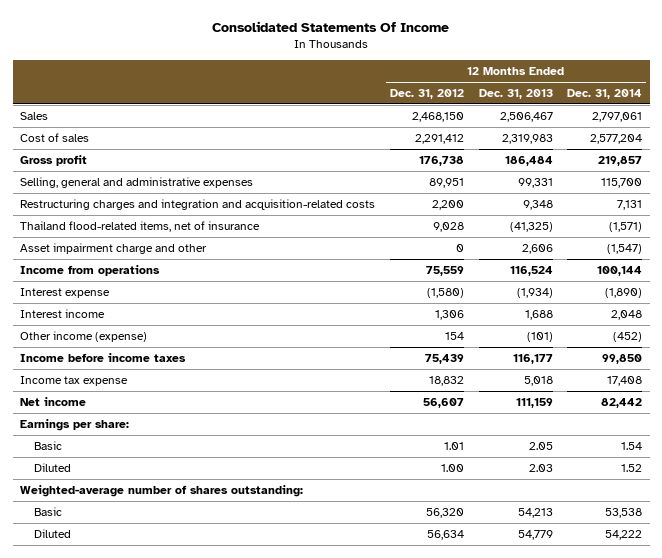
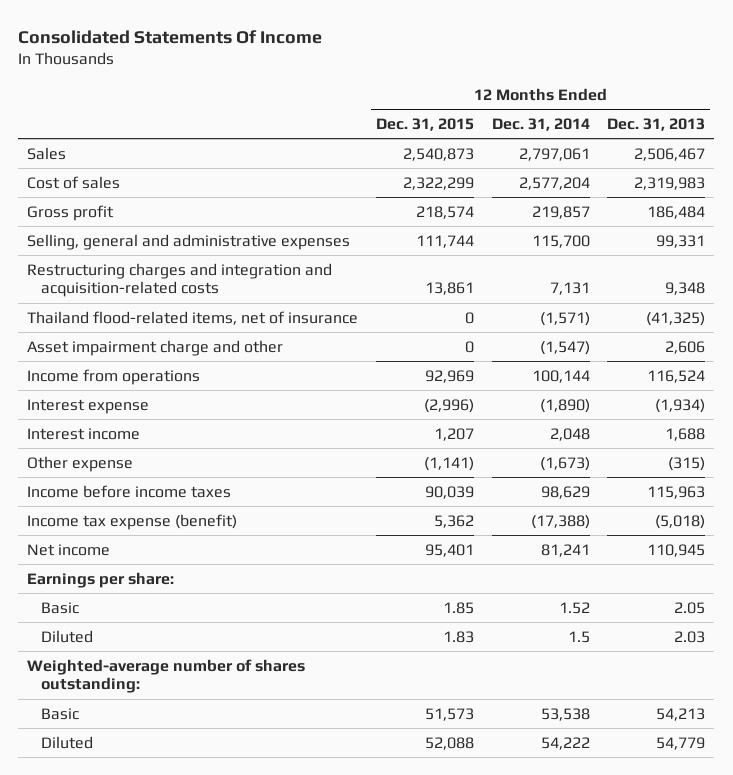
- | 12 Months Ended Dec. 31, 2012 | 12 Months Ended Dec. 31, 2013 | 12 Months Ended Dec. 31, 2014
+ | 12 Months Ended Dec. 31, 2015 | 12 Months Ended Dec. 31, 2014 | 12 Months Ended Dec. 31, 2013
- Other income (expense) | 154 | (101) | (452)
- Income before income taxes | 75,439 | 116,177 | 99,850
- Income tax expense | 18,832 | 5,018 | 17,408
- Net income | 56,607 | 111,159 | 82,442
+ Other expense | (1,141) | (1,673) | (315)
+ Income before income taxes | 90,039 | 98,629 | 115,963
+ Income tax expense (benefit) | 5,362 | (17,388) | (5,018)
+ Net income | 95,401 | 81,241 | 110,945
- Basic | 1.01 | 2.05 | 1.54
- Diluted | 1.00 | 2.03 | 1.52
+ Basic | 1.85 | 1.52 | 2.05
+ Diluted | 1.83 | 1.5 | 2.03

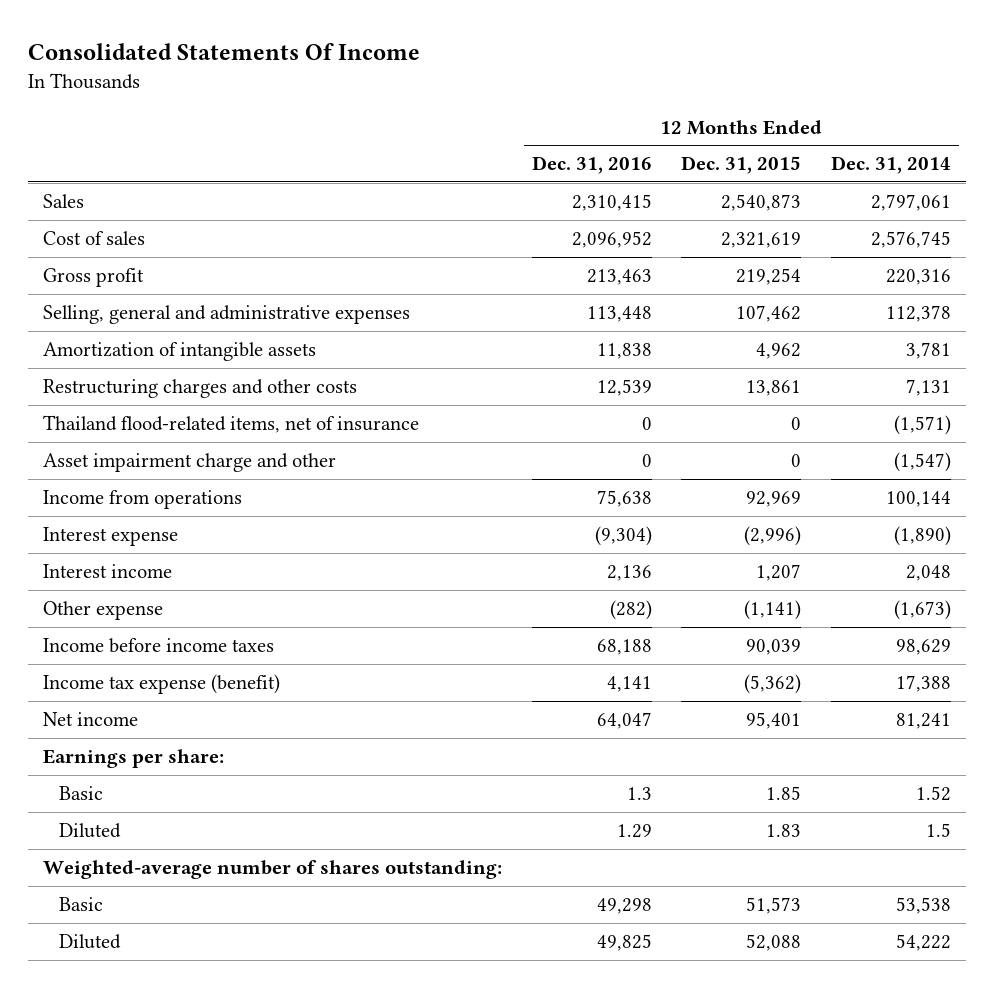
- | 12 Months Ended Dec. 31, 2015 | 12 Months Ended Dec. 31, 2014 | 12 Months Ended Dec. 31, 2013
+ | 12 Months Ended Dec. 31, 2016 | 12 Months Ended Dec. 31, 2015 | 12 Months Ended Dec. 31, 2014
- Cost of sales | 2,322,299 | 2,577,204 | 2,319,983
- Gross profit | 218,574 | 219,857 | 186,484
- Selling, general and administrative expenses | 111,744 | 115,700 | 99,331
- Restructuring charges and integration and acquisition-related costs | 13,861 | 7,131 | 9,348
+ Cost of sales | 2,096,952 | 2,321,619 | 2,576,745
+ Gross profit | 213,463 | 219,254 | 220,316
+ Selling, general and administrative expenses | 113,448 | 107,462 | 112,378
+ Amortization of intangible assets | 11,838 | 4,962 | 3,781
+ Restructuring charges and other costs | 12,539 | 13,861 | 7,131
- Income tax expense (benefit) | 5,362 | (17,388) | (5,018)
+ Income tax expense (benefit) | 4,141 | (5,362) | 17,388

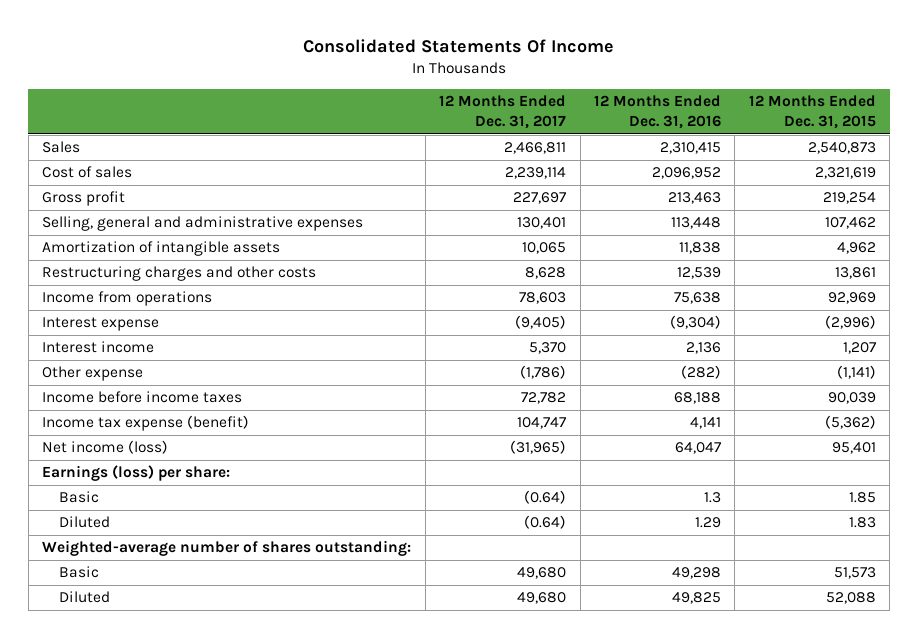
- | 12 Months Ended Dec. 31, 2016 | 12 Months Ended Dec. 31, 2015 | 12 Months Ended Dec. 31, 2014
+ | 12 Months Ended Dec. 31, 2017 | 12 Months Ended Dec. 31, 2016 | 12 Months Ended Dec. 31, 2015
- Thailand flood-related items, net of insurance | 0 | 0 | (1,571)
- Asset impairment charge and other | 0 | 0 | (1,547)
- Net income | 64,047 | 95,401 | 81,241
- Earnings per share:
+ Net income (loss) | (31,965) | 64,047 | 95,401
+ Earnings (loss) per share:

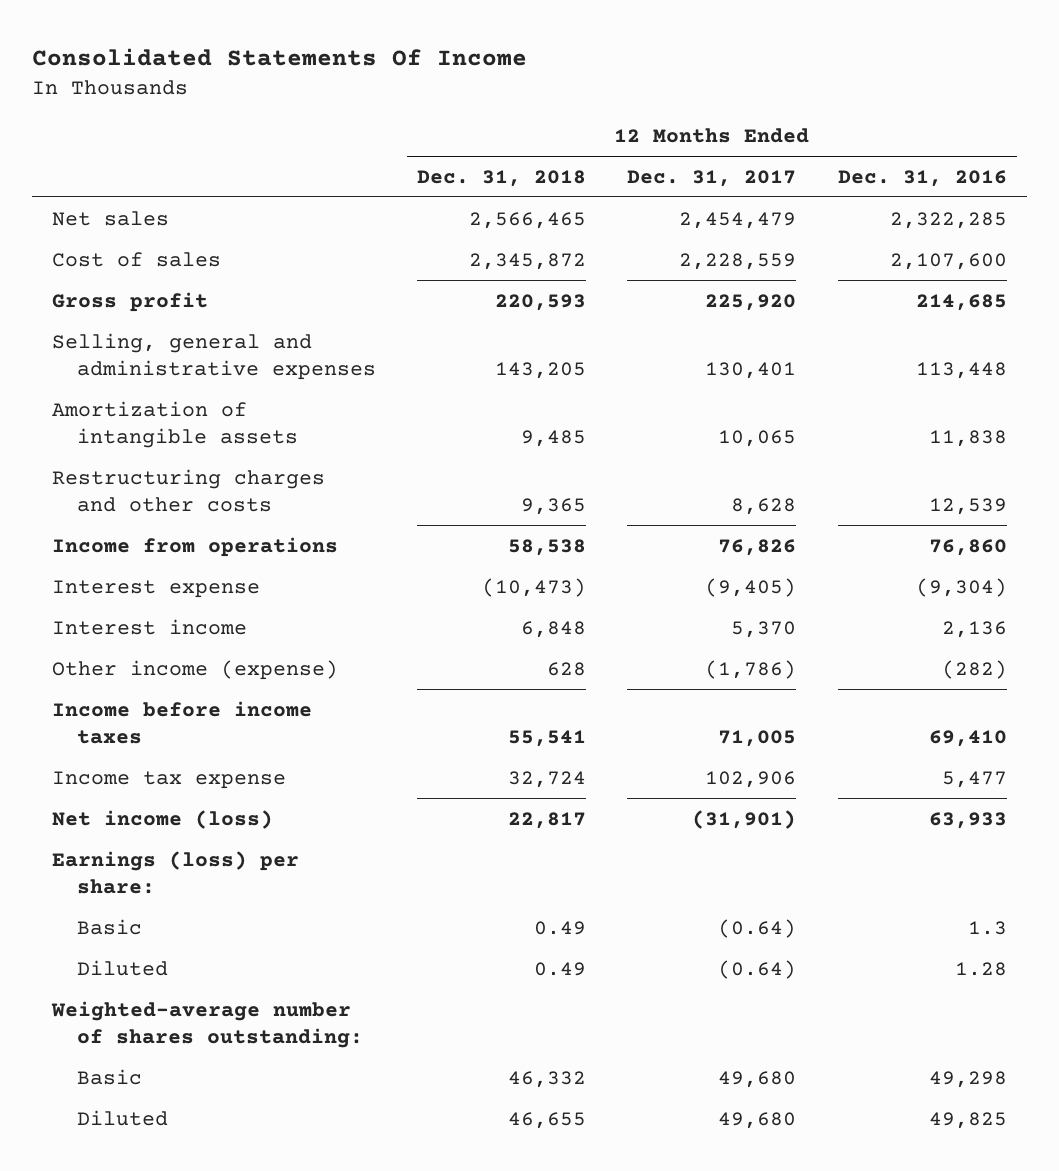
- | 12 Months Ended Dec. 31, 2017 | 12 Months Ended Dec. 31, 2016 | 12 Months Ended Dec. 31, 2015
+ | 12 Months Ended Dec. 31, 2018 | 12 Months Ended Dec. 31, 2017 | 12 Months Ended Dec. 31, 2016
- Sales | 2,466,811 | 2,310,415 | 2,540,873
- Cost of sales | 2,239,114 | 2,096,952 | 2,321,619
- Gross profit | 227,697 | 213,463 | 219,254
+ Net sales | 2,566,465 | 2,454,479 | 2,322,285
+ Cost of sales | 2,345,872 | 2,228,559 | 2,107,600
+ Gross profit | 220,593 | 225,920 | 214,685
- Income from operations | 78,603 | 75,638 | 92,969
+ Income from operations | 58,538 | 76,826 | 76,860
- Other expense | (1,786) | (282) | (1,141)
- Income before income taxes | 72,782 | 68,188 | 90,039
- Income tax expense (benefit) | 104,747 | 4,141 | (5,362)
- Net income (loss) | (31,965) | 64,047 | 95,401
+ Other income (expense) | 628 | (1,786) | (282)
+ Income before income taxes | 55,541 | 71,005 | 69,410
+ Income tax expense | 32,724 | 102,906 | 5,477
+ Net income (loss) | 22,817 | (31,901) | 63,933
- Diluted | (0.64) | 1.29 | 1.83
+ Diluted | 0.49 | (0.64) | 1.28

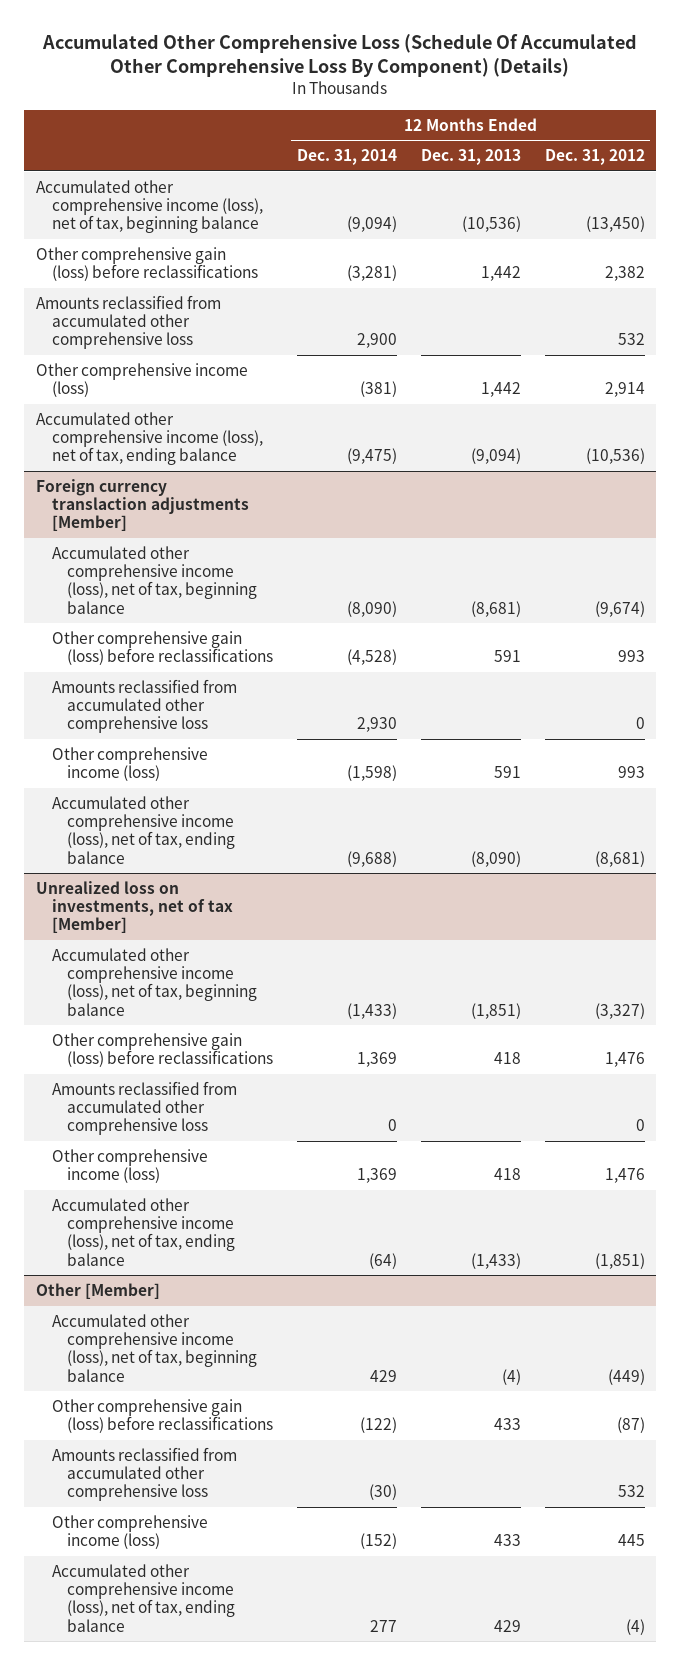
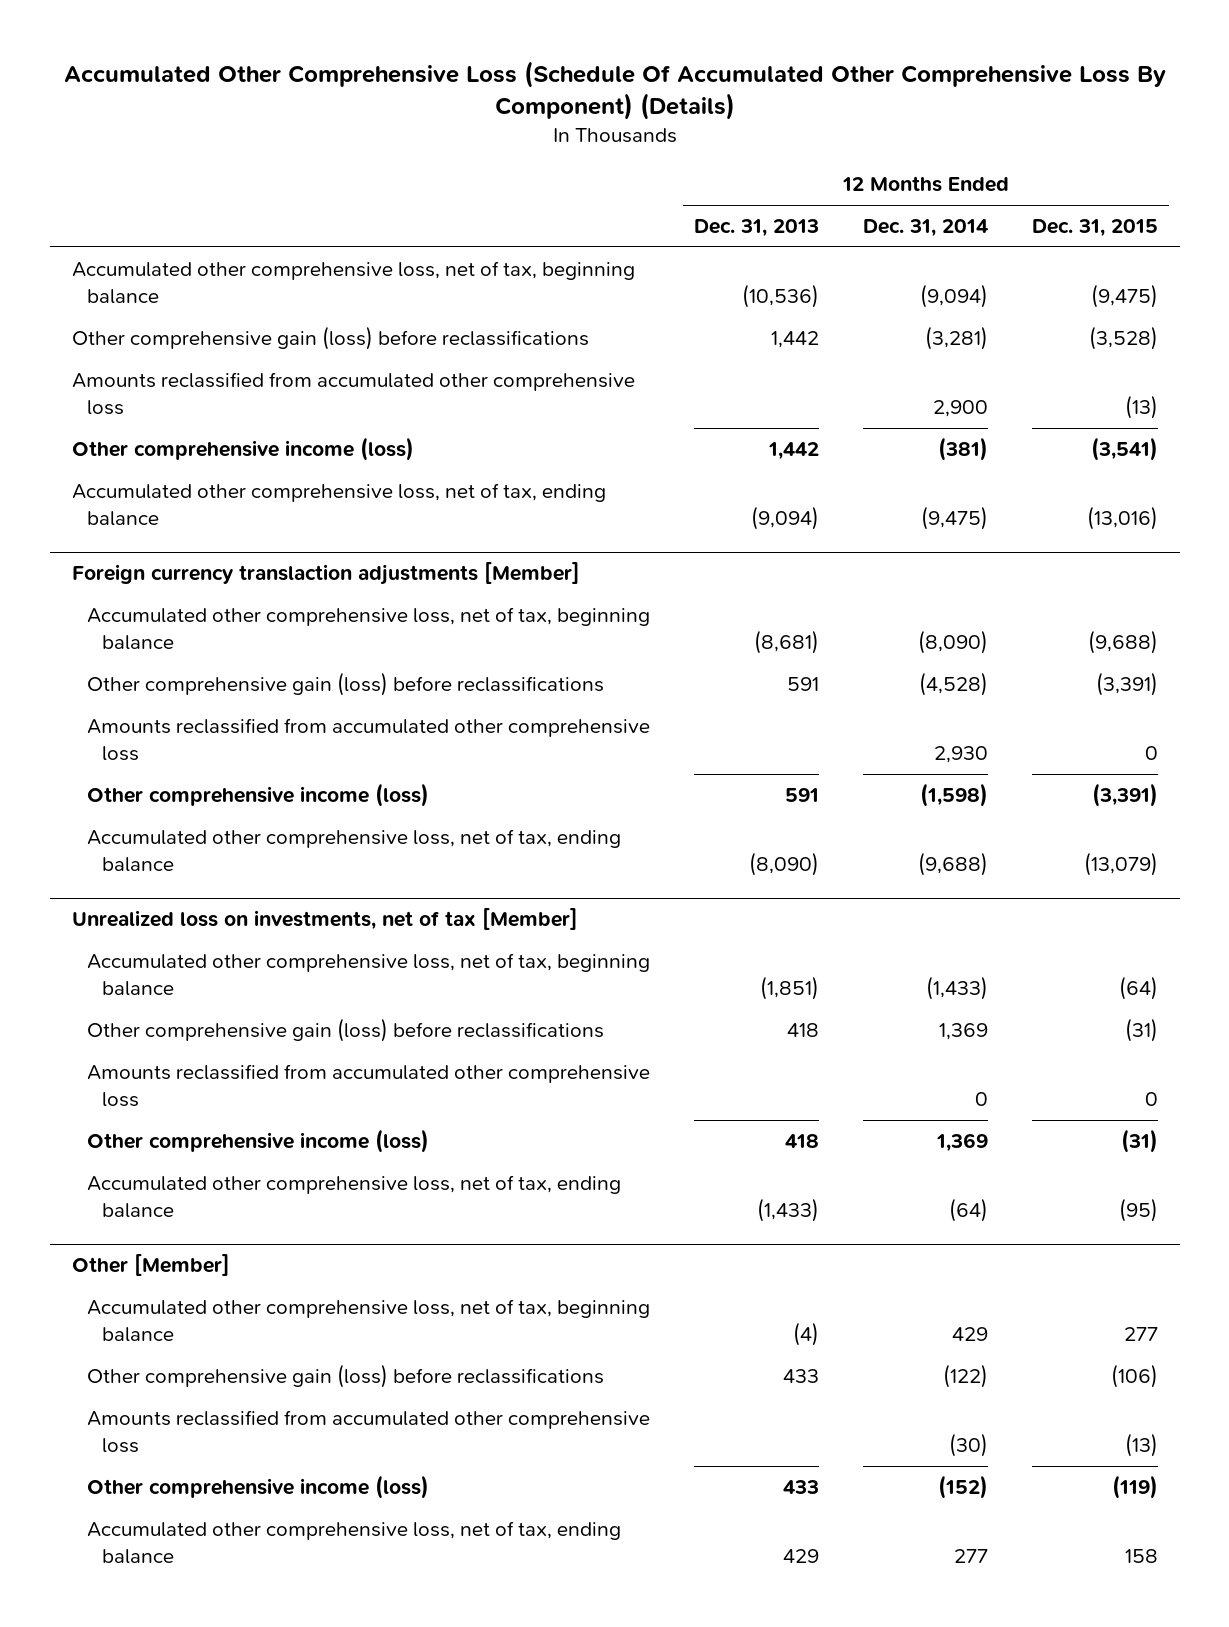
- | 12 Months Ended Dec. 31, 2014 | 12 Months Ended Dec. 31, 2013 | 12 Months Ended Dec. 31, 2012
+ | 12 Months Ended Dec. 31, 2013 | 12 Months Ended Dec. 31, 2014 | 12 Months Ended Dec. 31, 2015
- Accumulated other comprehensive income (loss), net of tax, beginning balance | (9,094) | (10,536) | (13,450)
+ Accumulated other comprehensive loss, net of tax, beginning balance | (10,536) | (9,094) | (9,475)
- Accumulated other comprehensive income (loss), net of tax, ending balance | (9,475) | (9,094) | (10,536)
+ Accumulated other comprehensive loss, net of tax, ending balance | (9,094) | (9,475) | (13,016)
@ Foreign currency translaction adjustments [Member]
- Accumulated other comprehensive income (loss), net of tax, beginning balance | (8,090) | (8,681) | (9,674)
+ Accumulated other comprehensive loss, net of tax, beginning balance | (8,681) | (8,090) | (9,688)
- Accumulated other comprehensive income (loss), net of tax, ending balance | (9,688) | (8,090) | (8,681)
+ Accumulated other comprehensive loss, net of tax, ending balance | (8,090) | (9,688) | (13,079)
@ Unrealized loss on investments, net of tax [Member]
- Accumulated other comprehensive income (loss), net of tax, beginning balance | (1,433) | (1,851) | (3,327)
+ Accumulated other comprehensive loss, net of tax, beginning balance | (1,851) | (1,433) | (64)
- Accumulated other comprehensive income (loss), net of tax, ending balance | (64) | (1,433) | (1,851)
+ Accumulated other comprehensive loss, net of tax, ending balance | (1,433) | (64) | (95)
@ Other [Member]
- Accumulated other comprehensive income (loss), net of tax, beginning balance | 429 | (4) | (449)
+ Accumulated other comprehensive loss, net of tax, beginning balance | (4) | 429 | 277
- Accumulated other comprehensive income (loss), net of tax, ending balance | 277 | 429 | (4)
+ Accumulated other comprehensive loss, net of tax, ending balance | 429 | 277 | 158

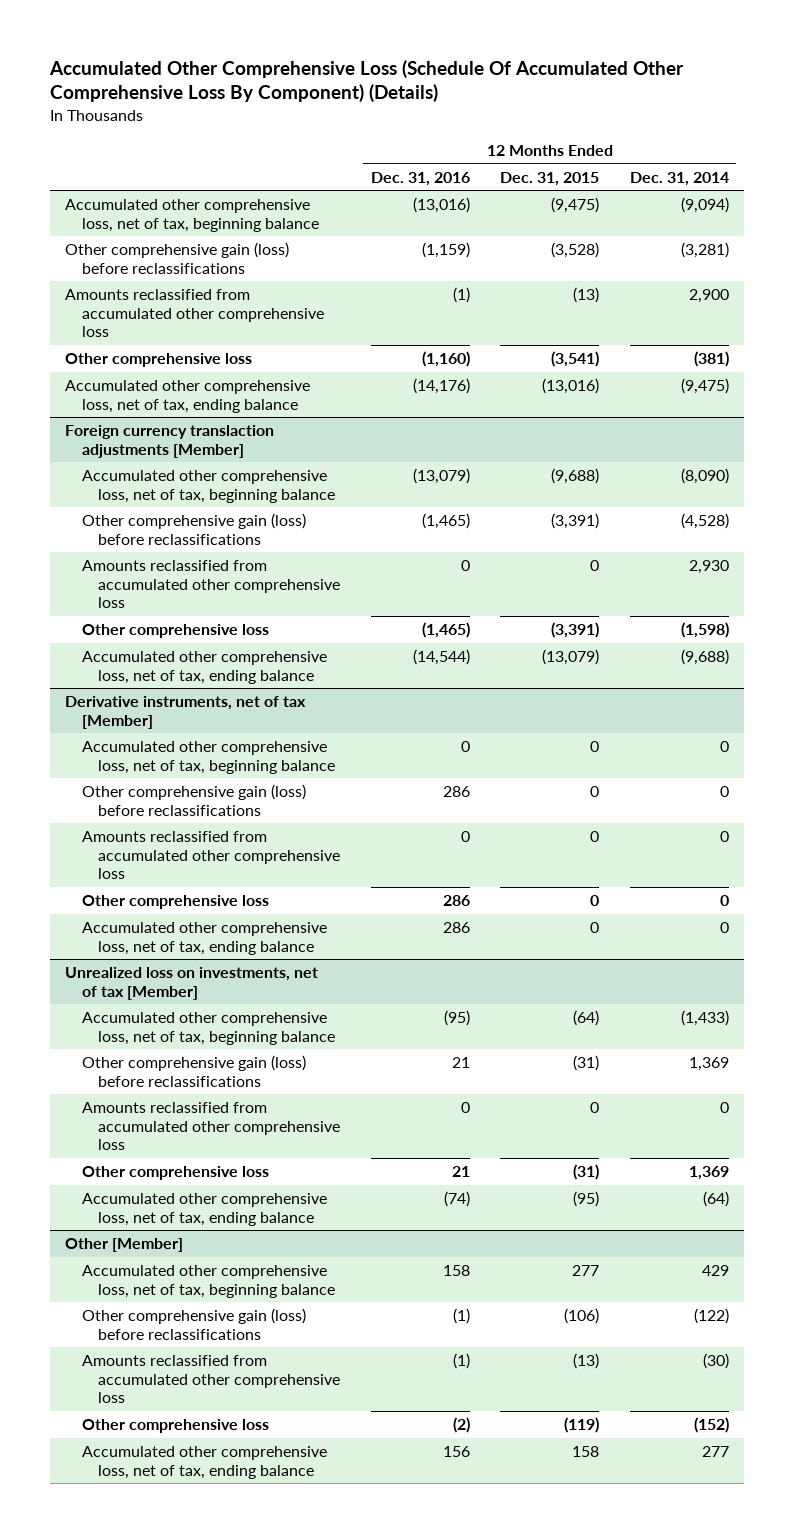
- | 12 Months Ended Dec. 31, 2013 | 12 Months Ended Dec. 31, 2014 | 12 Months Ended Dec. 31, 2015
+ | 12 Months Ended Dec. 31, 2016 | 12 Months Ended Dec. 31, 2015 | 12 Months Ended Dec. 31, 2014
- Other comprehensive income (loss) | 1,442 | (381) | (3,541)
+ Other comprehensive loss | (1,160) | (3,541) | (381)
@ Foreign currency translaction adjustments [Member]
- Other comprehensive income (loss) | 591 | (1,598) | (3,391)
+ Other comprehensive loss | (1,465) | (3,391) | (1,598)
+ Derivative instruments, net of tax [Member]
+ Accumulated other comprehensive loss, net of tax, beginning balance | 0 | 0 | 0
+ Other comprehensive gain (loss) before reclassifications | 286 | 0 | 0
+ Amounts reclassified from accumulated other comprehensive loss | 0 | 0 | 0
+ Other comprehensive loss | 286 | 0 | 0
+ Accumulated other comprehensive loss, net of tax, ending balance | 286 | 0 | 0
@ Unrealized loss on investments, net of tax [Member]
- Other comprehensive income (loss) | 418 | 1,369 | (31)
+ Other comprehensive loss | 21 | (31) | 1,369
@ Other [Member]
- Other comprehensive income (loss) | 433 | (152) | (119)
+ Other comprehensive loss | (2) | (119) | (152)

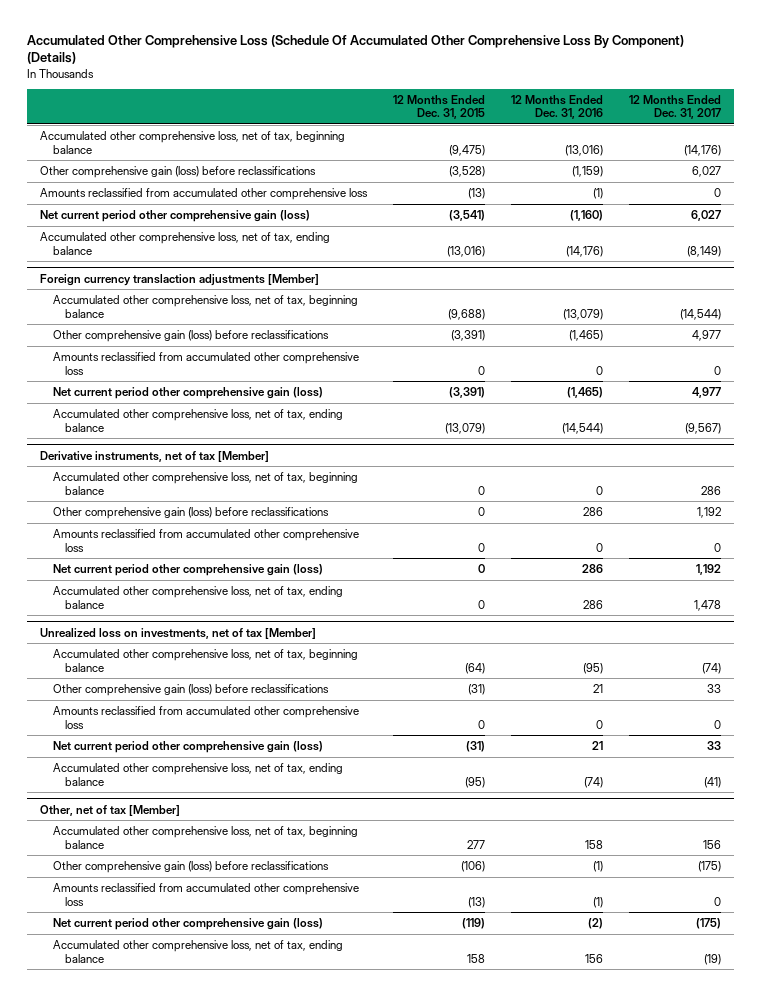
- | 12 Months Ended Dec. 31, 2016 | 12 Months Ended Dec. 31, 2015 | 12 Months Ended Dec. 31, 2014
+ | 12 Months Ended Dec. 31, 2015 | 12 Months Ended Dec. 31, 2016 | 12 Months Ended Dec. 31, 2017
- Other comprehensive loss | (1,160) | (3,541) | (381)
+ Net current period other comprehensive gain (loss) | (3,541) | (1,160) | 6,027
@ Foreign currency translaction adjustments [Member]
- Other comprehensive loss | (1,465) | (3,391) | (1,598)
+ Net current period other comprehensive gain (loss) | (3,391) | (1,465) | 4,977
@ Derivative instruments, net of tax [Member]
- Other comprehensive loss | 286 | 0 | 0
+ Net current period other comprehensive gain (loss) | 0 | 286 | 1,192
@ Unrealized loss on investments, net of tax [Member]
- Other comprehensive loss | 21 | (31) | 1,369
+ Net current period other comprehensive gain (loss) | (31) | 21 | 33
- Other [Member]
+ Other, net of tax [Member]
- Other comprehensive loss | (2) | (119) | (152)
+ Net current period other comprehensive gain (loss) | (119) | (2) | (175)

